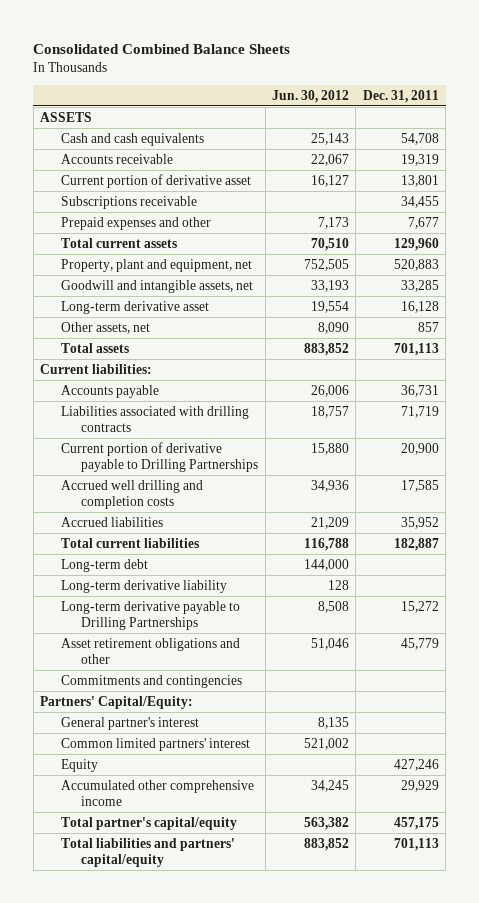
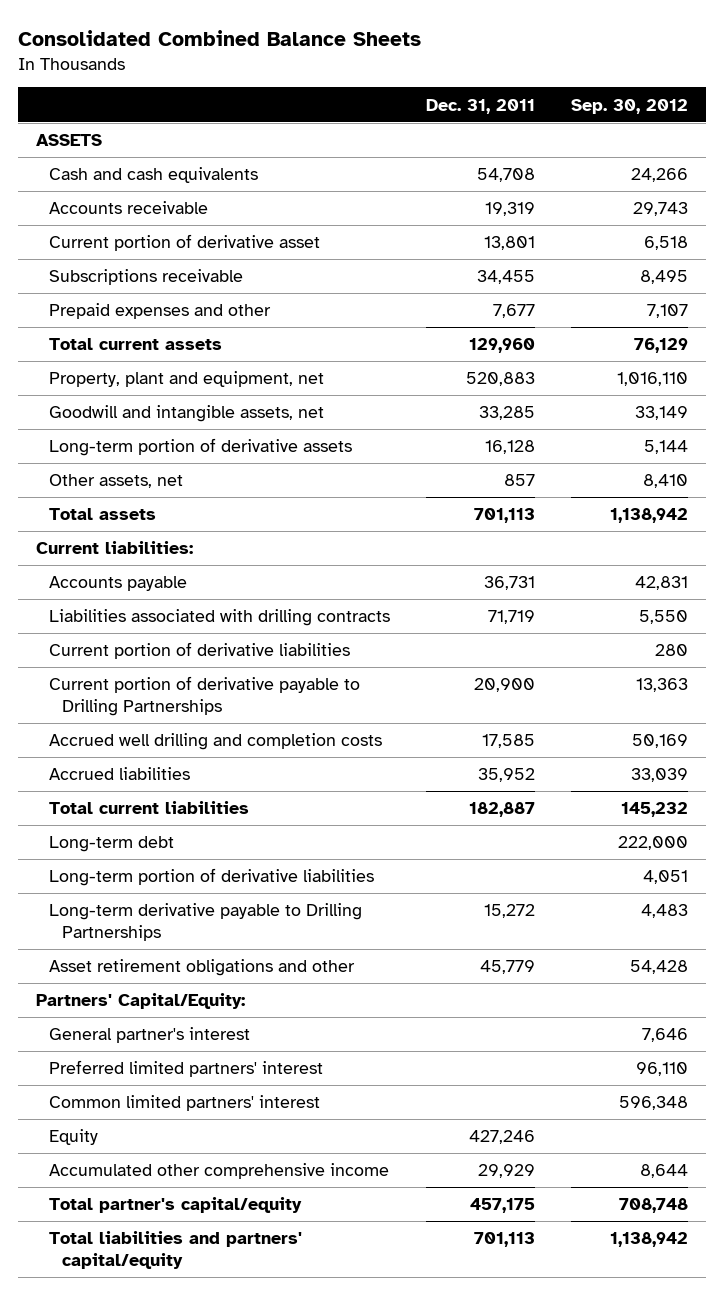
- | Jun. 30, 2012 | Dec. 31, 2011
+ | Dec. 31, 2011 | Sep. 30, 2012
- Long-term derivative asset | 19,554 | 16,128
+ Long-term portion of derivative assets | 16,128 | 5,144
+ Current portion of derivative liabilities | | 280
- Long-term derivative liability | 128 |
+ Long-term portion of derivative liabilities | | 4,051
- Commitments and contingencies
+ Preferred limited partners' interest | | 96,110

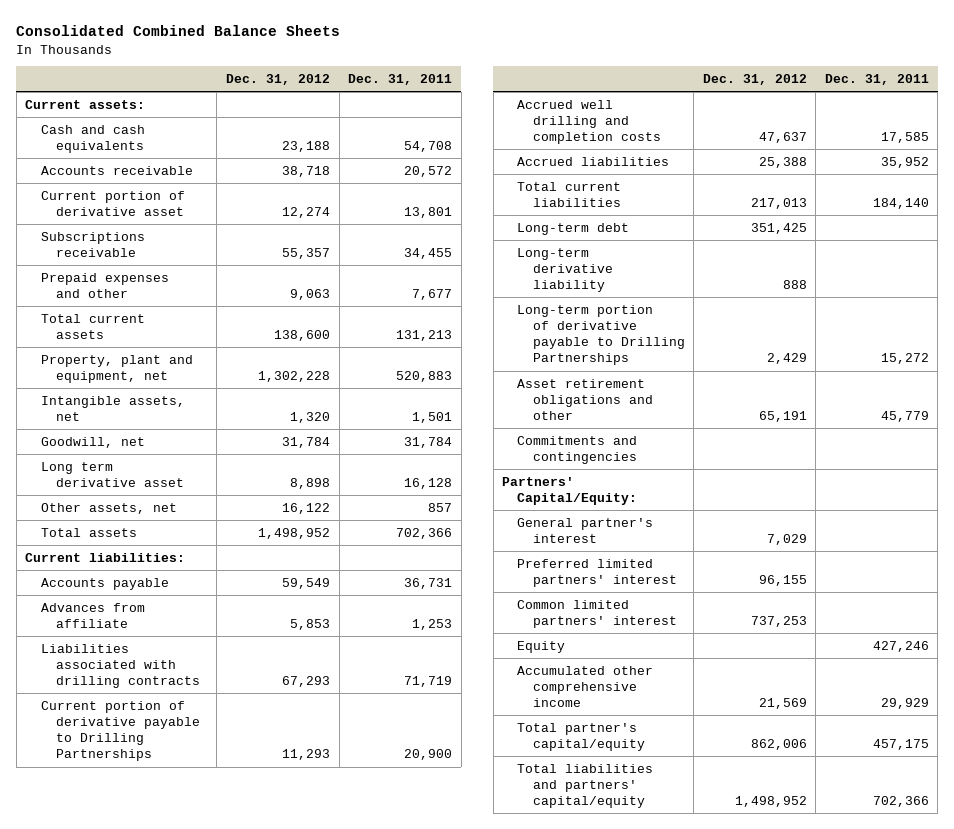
- | Dec. 31, 2011 | Sep. 30, 2012
+ | Dec. 31, 2012 | Dec. 31, 2011
- ASSETS
+ Current assets:
- Accounts receivable | 19,319 | 29,743
+ Accounts receivable | 38,718 | 20,572
- Total current assets | 129,960 | 76,129
+ Total current assets | 138,600 | 131,213
- Goodwill and intangible assets, net | 33,285 | 33,149
- Long-term portion of derivative assets | 16,128 | 5,144
+ Intangible assets, net | 1,320 | 1,501
+ Goodwill, net | 31,784 | 31,784
+ Long term derivative asset | 8,898 | 16,128
- Total assets | 701,113 | 1,138,942
+ Total assets | 1,498,952 | 702,366
+ Advances from affiliate | 5,853 | 1,253
- Current portion of derivative liabilities | | 280
- Total current liabilities | 182,887 | 145,232
+ Total current liabilities | 217,013 | 184,140
- Long-term portion of derivative liabilities | | 4,051
- Long-term derivative payable to Drilling Partnerships | 15,272 | 4,483
+ Long-term derivative liability | 888 |
+ Long-term portion of derivative payable to Drilling Partnerships | 2,429 | 15,272
+ Commitments and contingencies
- Total liabilities and partners' capital/equity | 701,113 | 1,138,942
+ Total liabilities and partners' capital/equity | 1,498,952 | 702,366

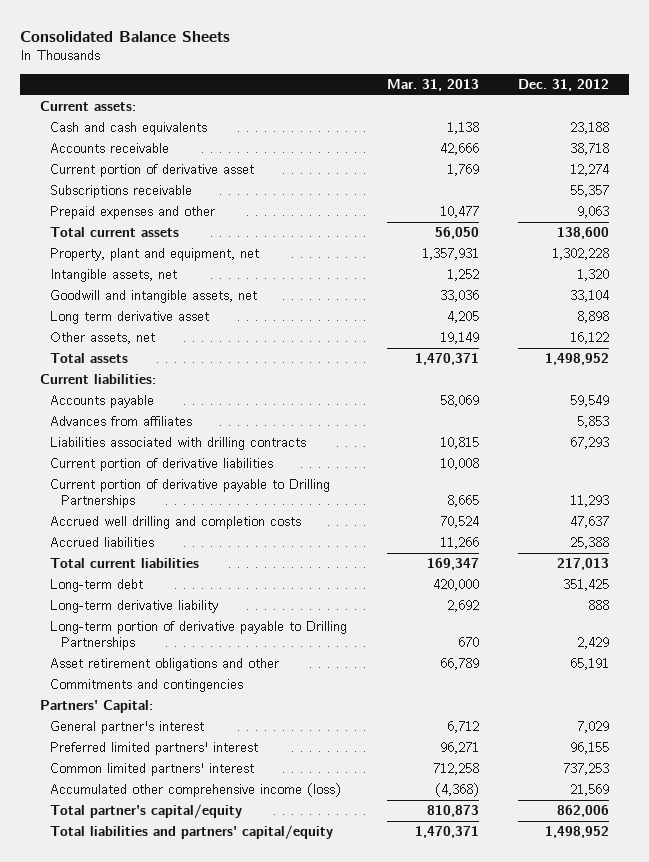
- Consolidated Combined Balance Sheets
+ Consolidated Balance Sheets
- | Dec. 31, 2012 | Dec. 31, 2011
+ | Mar. 31, 2013 | Dec. 31, 2012
- Goodwill, net | 31,784 | 31,784
+ Goodwill and intangible assets, net | 33,036 | 33,104
- Advances from affiliate | 5,853 | 1,253
+ Advances from affiliates | | 5,853
+ Current portion of derivative liabilities | 10,008 |
- Partners' Capital/Equity:
+ Partners' Capital:
- Equity | | 427,246
- Accumulated other comprehensive income | 21,569 | 29,929
+ Accumulated other comprehensive income (loss) | (4,368) | 21,569

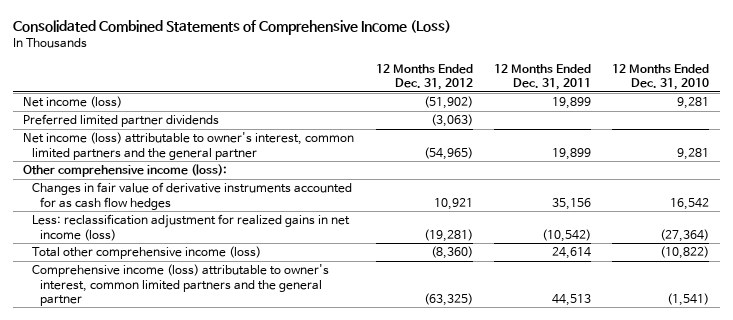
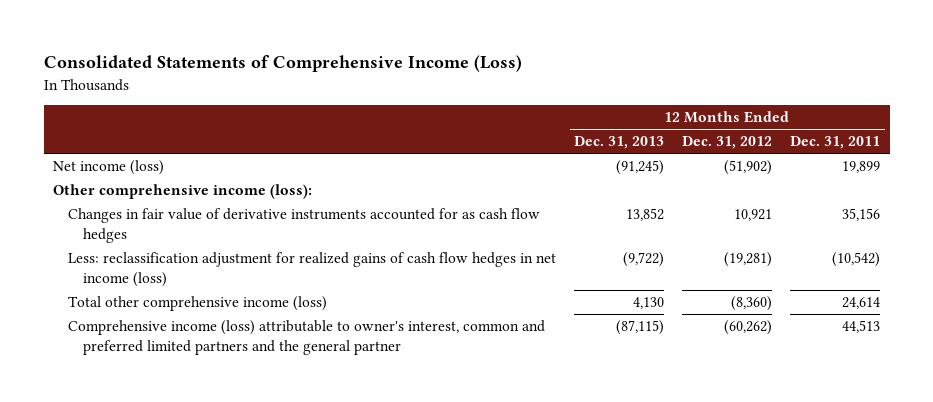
- Consolidated Combined Statements of Comprehensive Income (Loss)
+ Consolidated Statements of Comprehensive Income (Loss)
- | 12 Months Ended Dec. 31, 2012 | 12 Months Ended Dec. 31, 2011 | 12 Months Ended Dec. 31, 2010
+ | 12 Months Ended Dec. 31, 2013 | 12 Months Ended Dec. 31, 2012 | 12 Months Ended Dec. 31, 2011
- Preferred limited partner dividends | (3,063) | |
- Net income (loss) attributable to owner's interest, common limited partners and the general partner | (54,965) | 19,899 | 9,281
- Less: reclassification adjustment for realized gains in net income (loss) | (19,281) | (10,542) | (27,364)
+ Less: reclassification adjustment for realized gains of cash flow hedges in net income (loss) | (9,722) | (19,281) | (10,542)
- Comprehensive income (loss) attributable to owner's interest, common limited partners and the general partner | (63,325) | 44,513 | (1,541)
+ Comprehensive income (loss) attributable to owner's interest, common and preferred limited partners and the general partner | (87,115) | (60,262) | 44,513

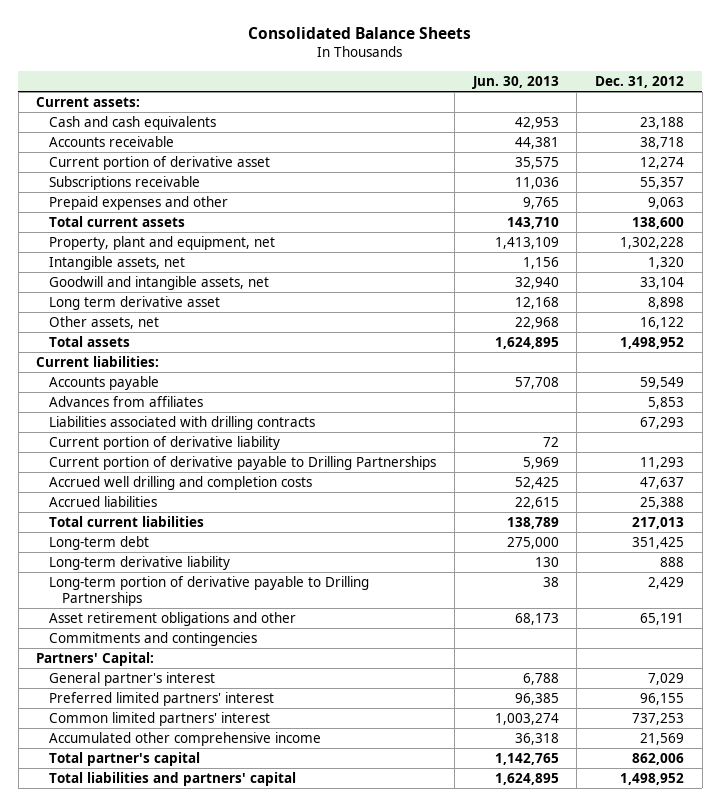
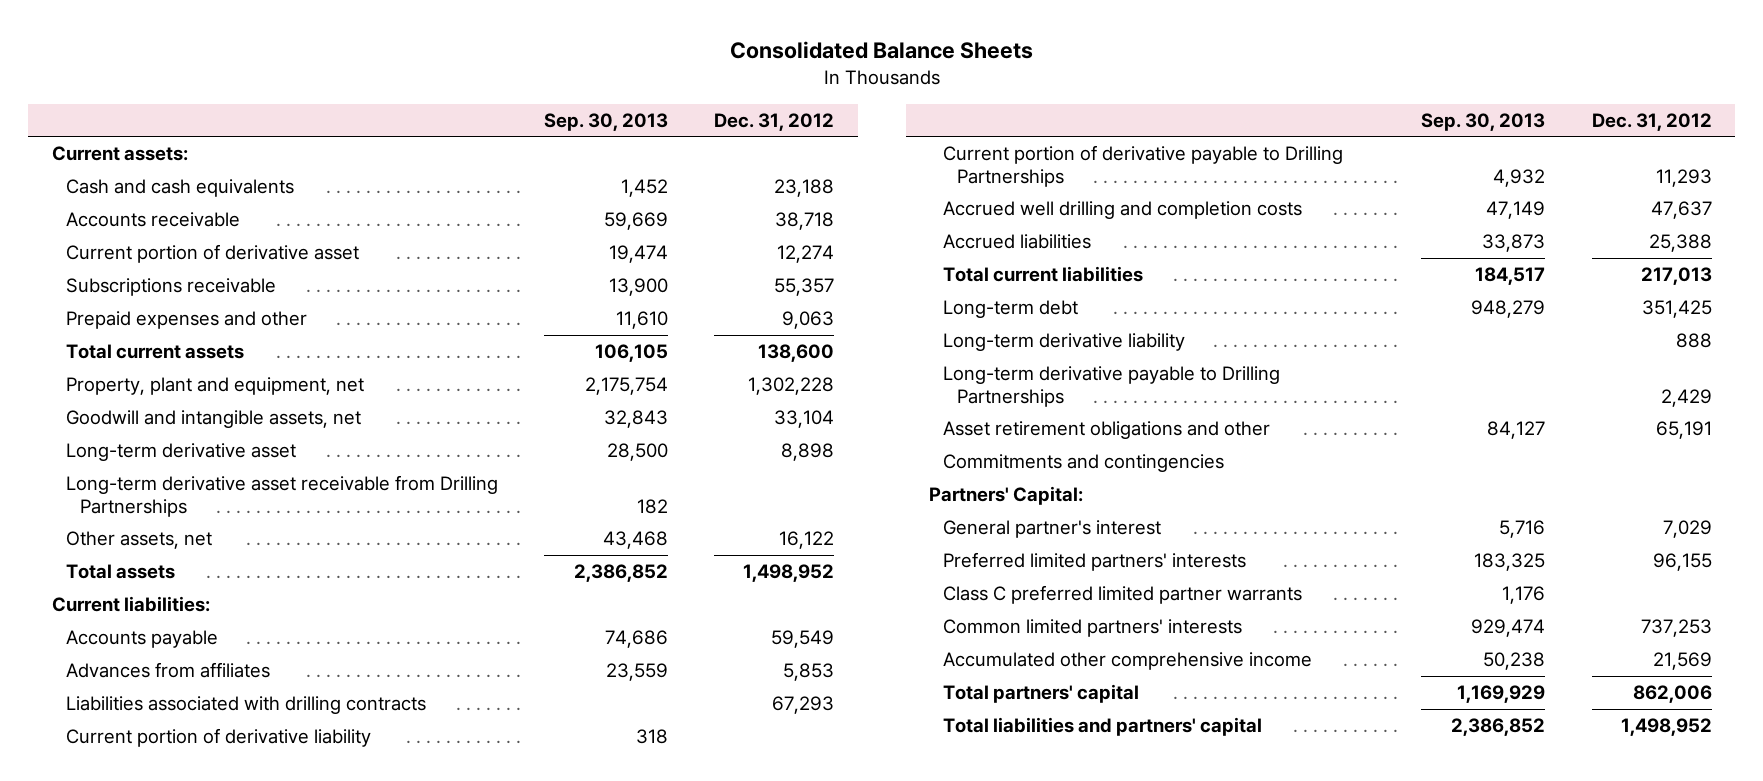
- | Jun. 30, 2013 | Dec. 31, 2012
+ | Sep. 30, 2013 | Dec. 31, 2012
- Intangible assets, net | 1,156 | 1,320
- Long term derivative asset | 12,168 | 8,898
+ Long-term derivative asset | 28,500 | 8,898
+ Long-term derivative asset receivable from Drilling Partnerships | 182 |
- Long-term portion of derivative payable to Drilling Partnerships | 38 | 2,429
+ Long-term derivative payable to Drilling Partnerships | | 2,429
- Preferred limited partners' interest | 96,385 | 96,155
- Common limited partners' interest | 1,003,274 | 737,253
+ Preferred limited partners' interests | 183,325 | 96,155
+ Class C preferred limited partner warrants | 1,176 |
+ Common limited partners' interests | 929,474 | 737,253
- Total partner's capital | 1,142,765 | 862,006
+ Total partners' capital | 1,169,929 | 862,006

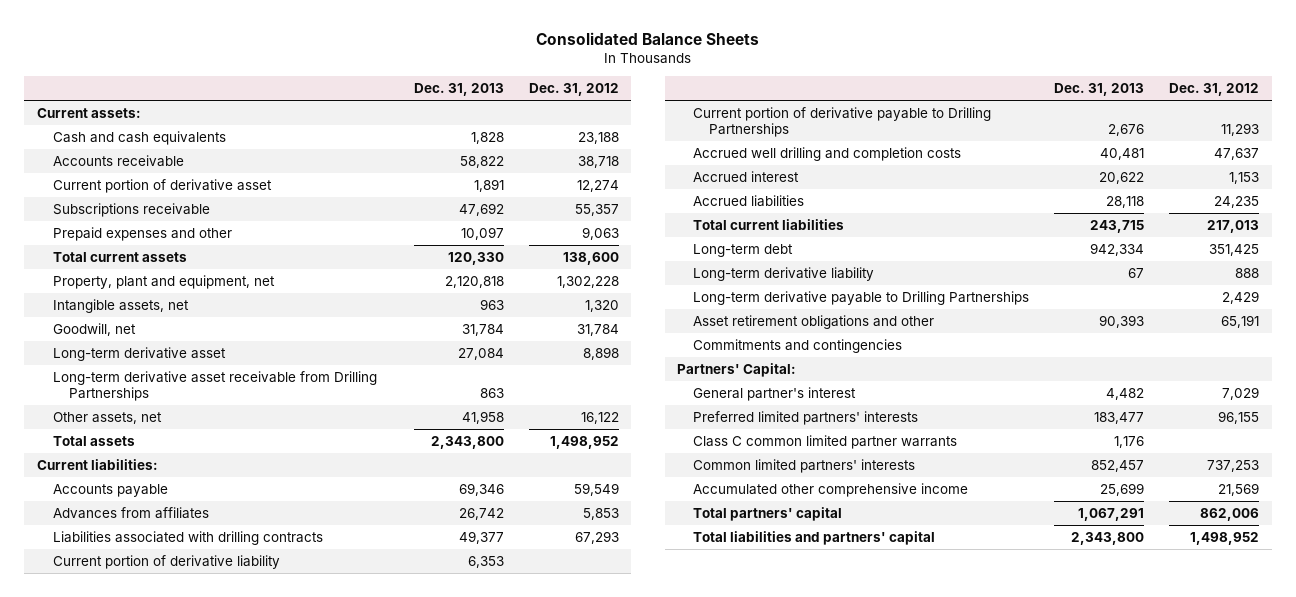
- | Sep. 30, 2013 | Dec. 31, 2012
+ | Dec. 31, 2013 | Dec. 31, 2012
- Goodwill and intangible assets, net | 32,843 | 33,104
+ Intangible assets, net | 963 | 1,320
+ Goodwill, net | 31,784 | 31,784
- Accrued liabilities | 33,873 | 25,388
+ Accrued interest | 20,622 | 1,153
+ Accrued liabilities | 28,118 | 24,235
- Class C preferred limited partner warrants | 1,176 |
+ Class C common limited partner warrants | 1,176 |

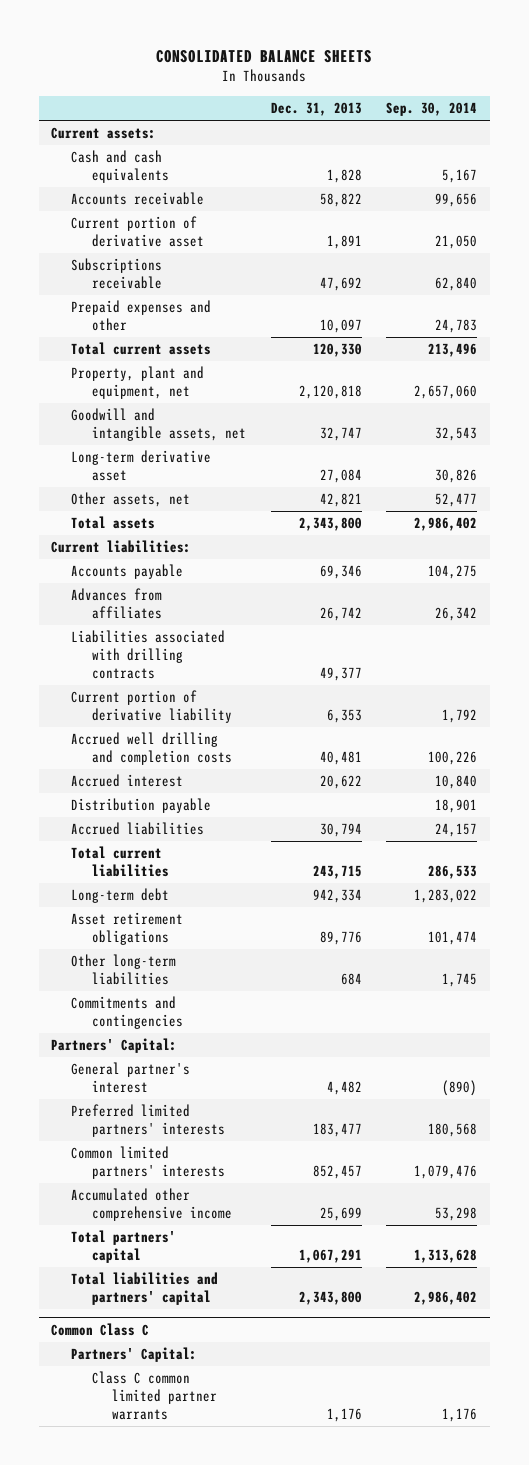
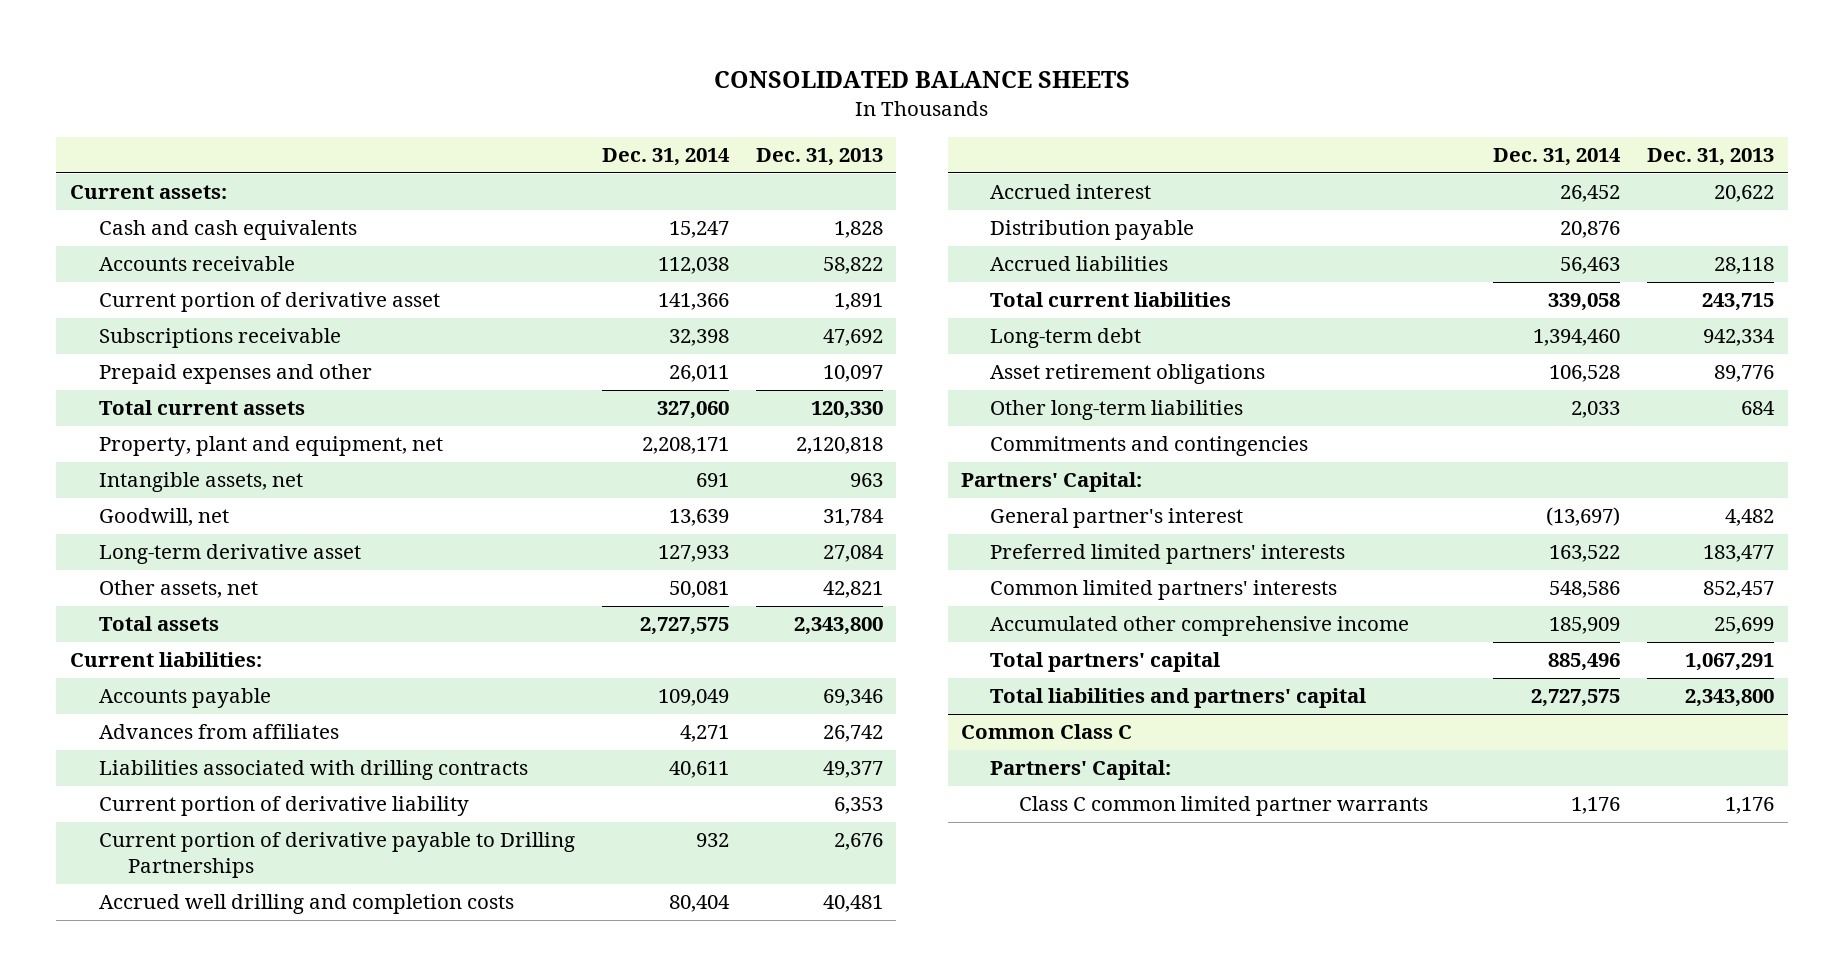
- | Dec. 31, 2013 | Sep. 30, 2014
+ | Dec. 31, 2014 | Dec. 31, 2013
- Goodwill and intangible assets, net | 32,747 | 32,543
+ Intangible assets, net | 691 | 963
+ Goodwill, net | 13,639 | 31,784
+ Current portion of derivative payable to Drilling Partnerships | 932 | 2,676
- Accrued liabilities | 30,794 | 24,157
+ Accrued liabilities | 56,463 | 28,118

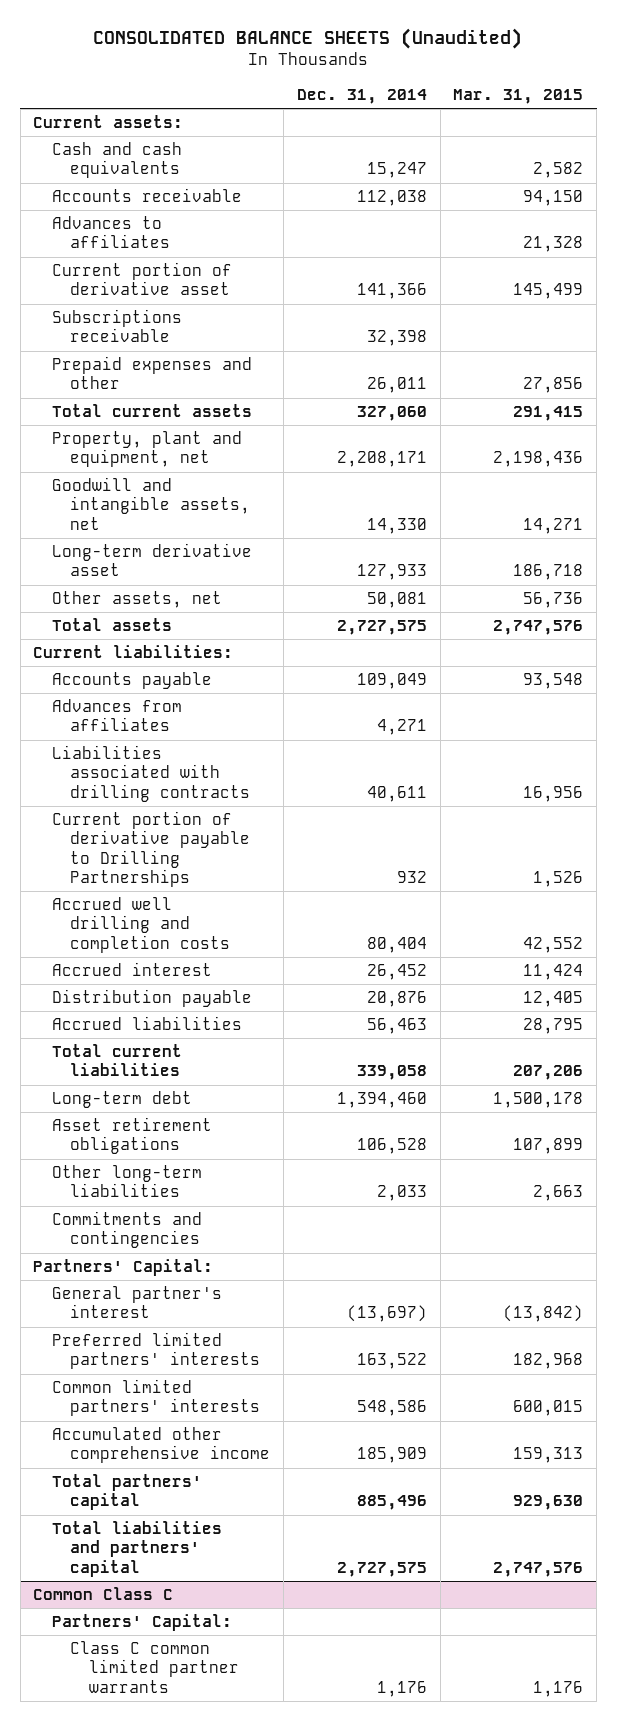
- CONSOLIDATED BALANCE SHEETS
+ CONSOLIDATED BALANCE SHEETS (Unaudited)
- | Dec. 31, 2014 | Dec. 31, 2013
+ | Dec. 31, 2014 | Mar. 31, 2015
+ Advances to affiliates | | 21,328
- Intangible assets, net | 691 | 963
- Goodwill, net | 13,639 | 31,784
+ Goodwill and intangible assets, net | 14,330 | 14,271
- Current portion of derivative liability | | 6,353

